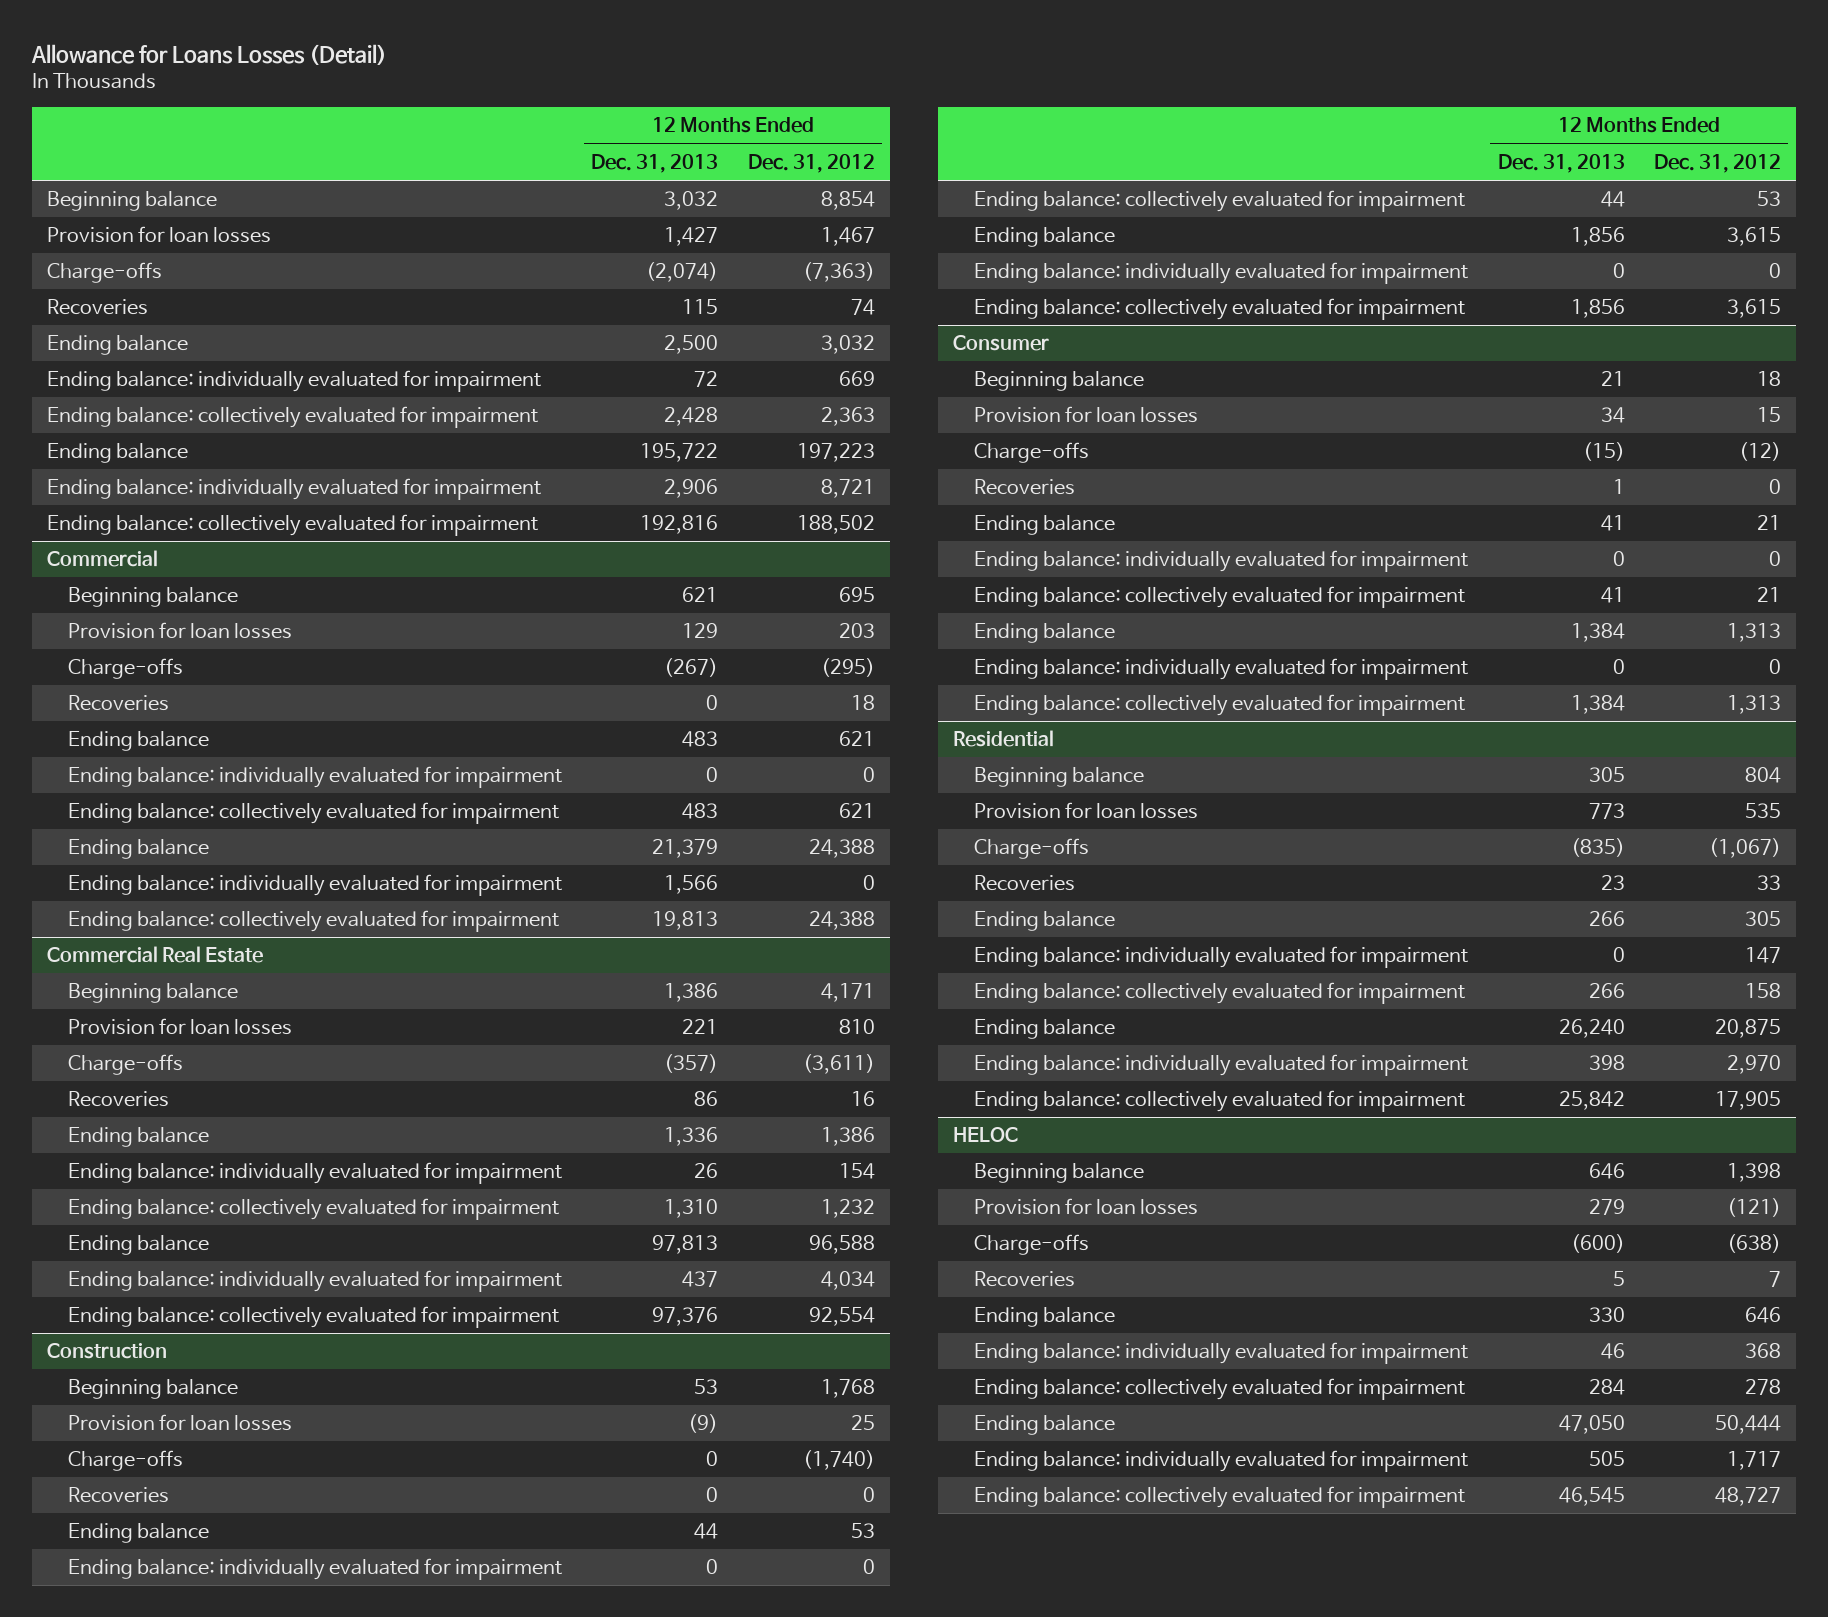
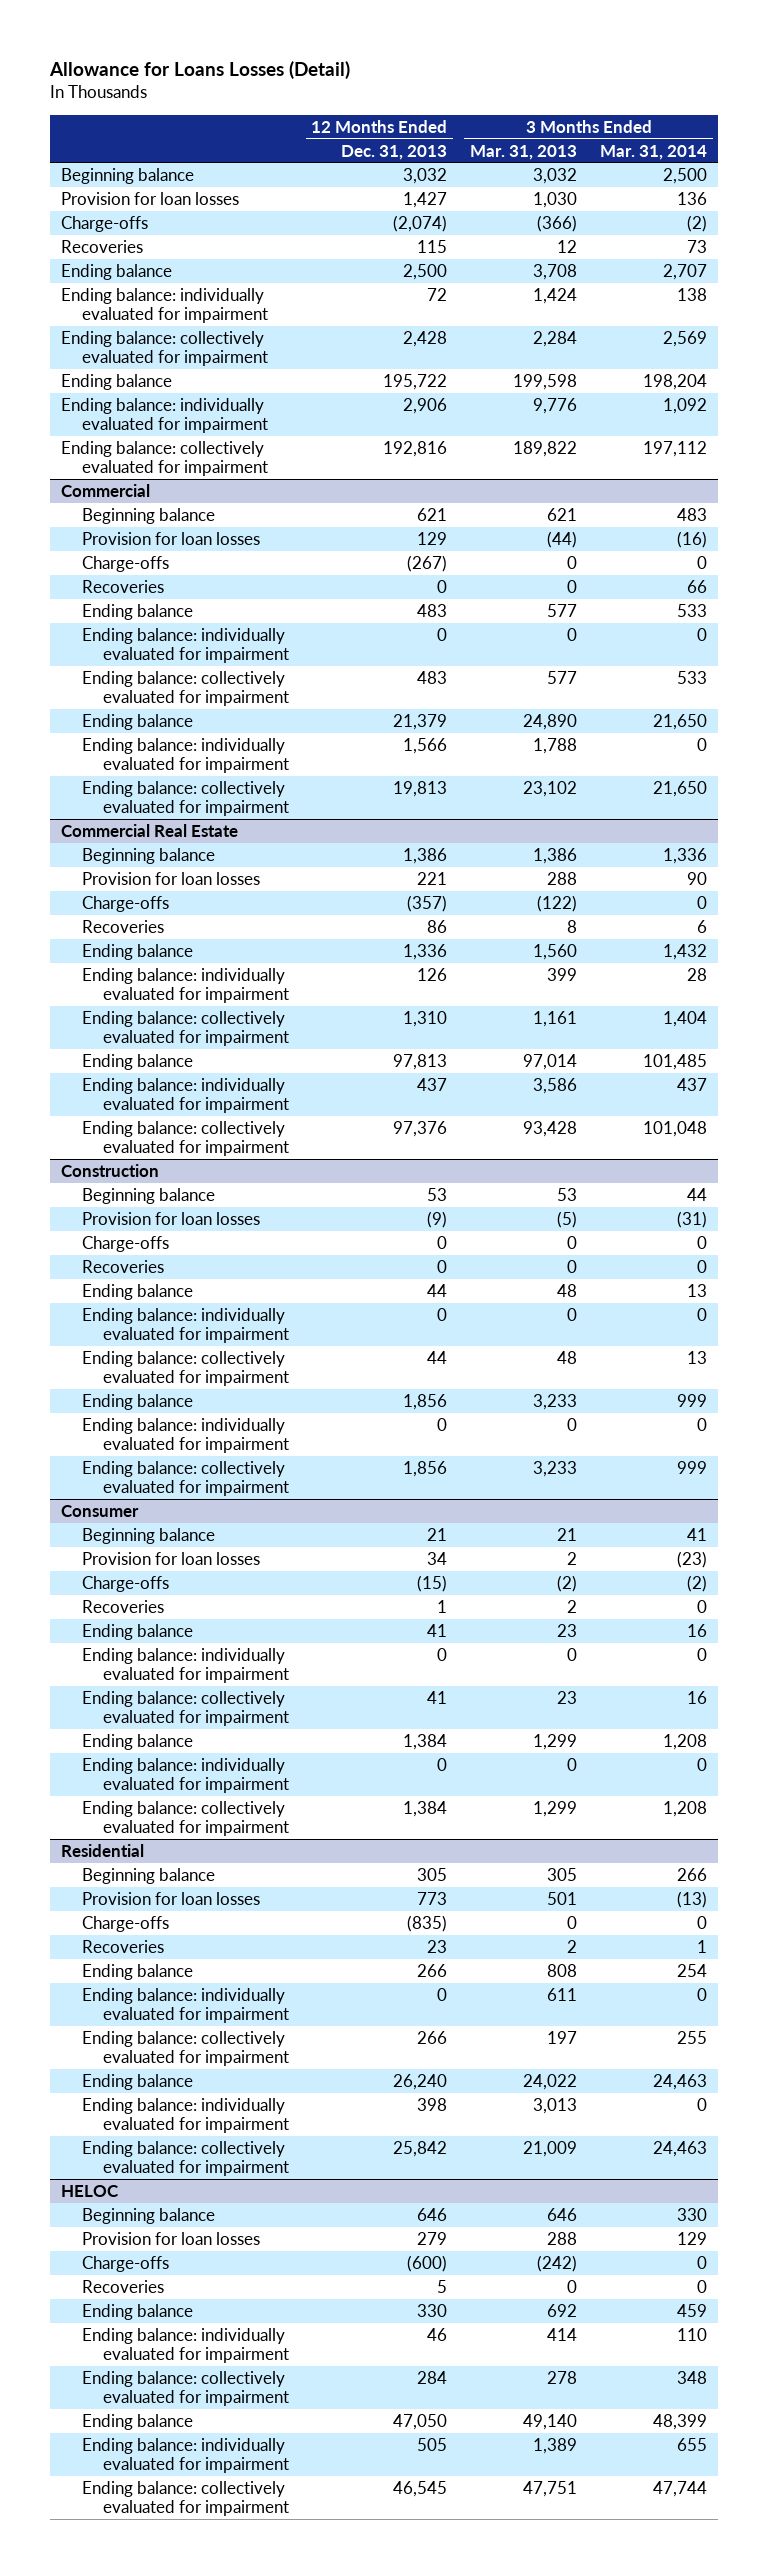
- | 12 Months Ended Dec. 31, 2013 | 12 Months Ended Dec. 31, 2012
+ | 12 Months Ended Dec. 31, 2013 | 3 Months Ended Mar. 31, 2013 | 3 Months Ended Mar. 31, 2014
@ Commercial Real Estate
- Ending balance: individually evaluated for impairment | 26 | 154
+ Ending balance: individually evaluated for impairment | 126 | 399 | 28

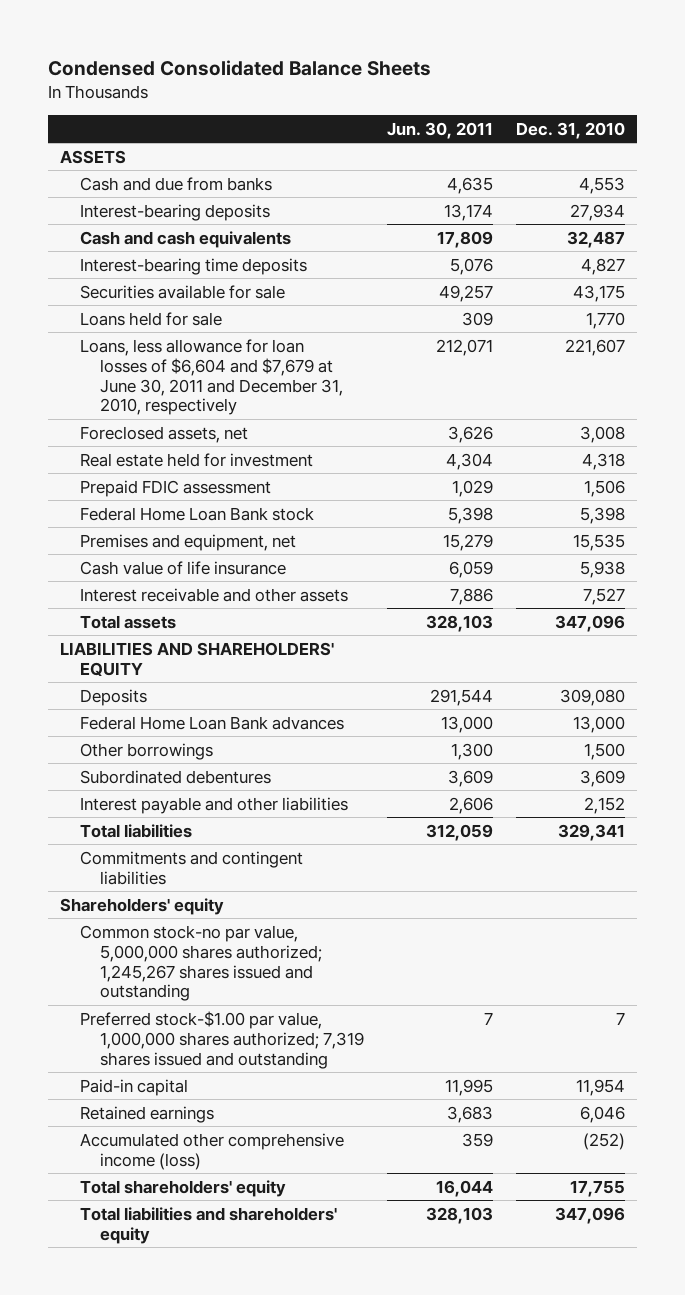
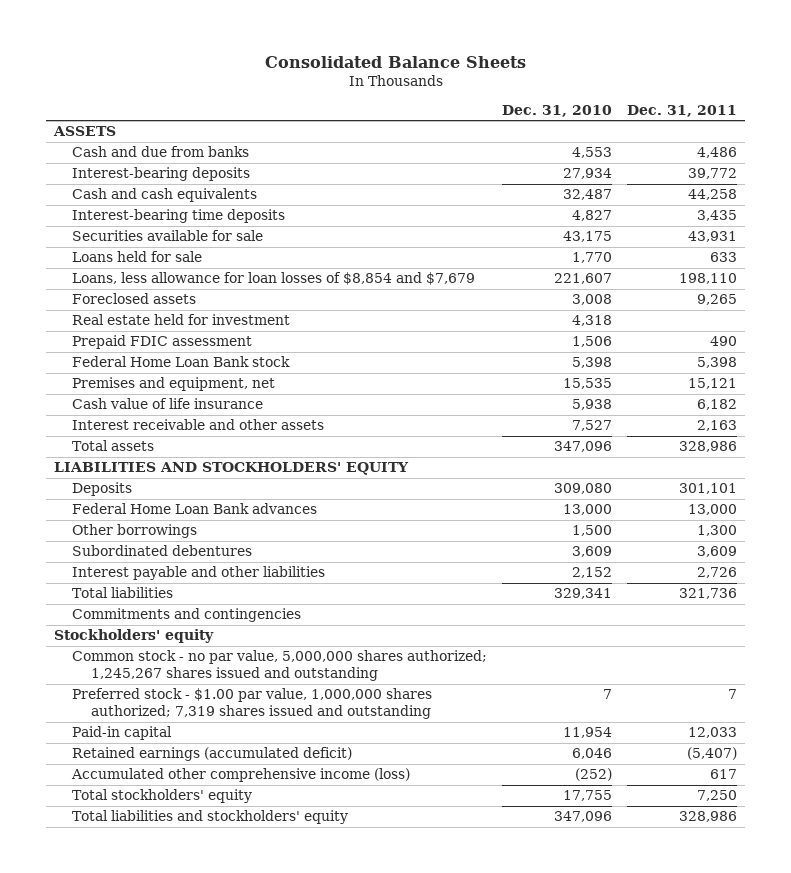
- Condensed Consolidated Balance Sheets
+ Consolidated Balance Sheets
- | Jun. 30, 2011 | Dec. 31, 2010
+ | Dec. 31, 2010 | Dec. 31, 2011
- Loans, less allowance for loan losses of $6,604 and $7,679 at June 30, 2011 and December 31, 2010, respectively | 212,071 | 221,607
- Foreclosed assets, net | 3,626 | 3,008
+ Loans, less allowance for loan losses of $8,854 and $7,679 | 221,607 | 198,110
+ Foreclosed assets | 3,008 | 9,265
- LIABILITIES AND SHAREHOLDERS' EQUITY
+ LIABILITIES AND STOCKHOLDERS' EQUITY
- Commitments and contingent liabilities
- Shareholders' equity
- Common stock-no par value, 5,000,000 shares authorized; 1,245,267 shares issued and outstanding
- Preferred stock-$1.00 par value, 1,000,000 shares authorized; 7,319 shares issued and outstanding | 7 | 7
+ Commitments and contingencies
+ Stockholders' equity
+ Common stock - no par value, 5,000,000 shares authorized; 1,245,267 shares issued and outstanding
+ Preferred stock - $1.00 par value, 1,000,000 shares authorized; 7,319 shares issued and outstanding | 7 | 7
- Retained earnings | 3,683 | 6,046
+ Retained earnings (accumulated deficit) | 6,046 | (5,407)
- Total shareholders' equity | 16,044 | 17,755
- Total liabilities and shareholders' equity | 328,103 | 347,096
+ Total stockholders' equity | 17,755 | 7,250
+ Total liabilities and stockholders' equity | 347,096 | 328,986

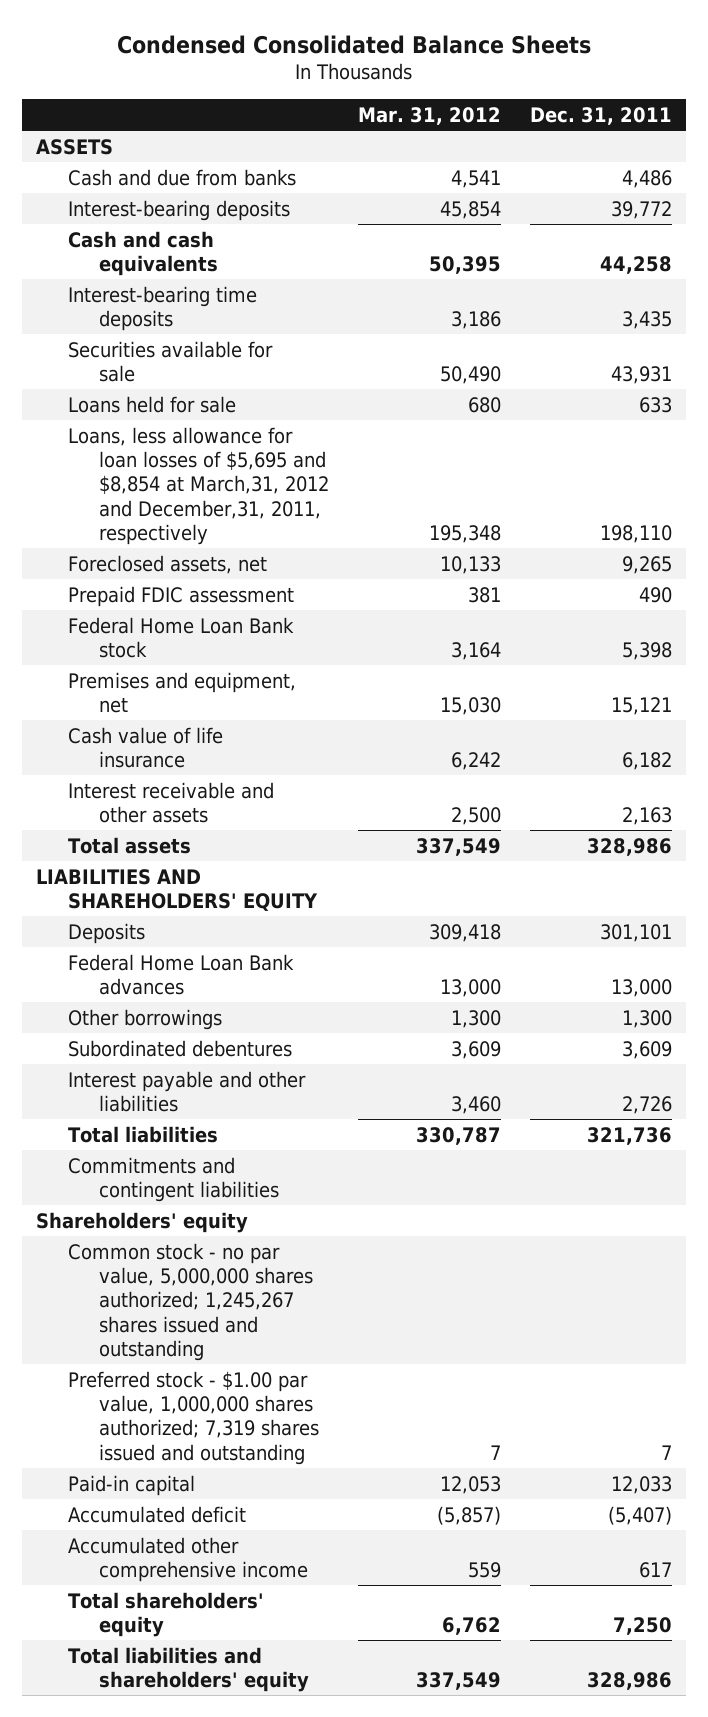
- Consolidated Balance Sheets
+ Condensed Consolidated Balance Sheets
- | Dec. 31, 2010 | Dec. 31, 2011
+ | Mar. 31, 2012 | Dec. 31, 2011
- Loans, less allowance for loan losses of $8,854 and $7,679 | 221,607 | 198,110
- Foreclosed assets | 3,008 | 9,265
- Real estate held for investment | 4,318 |
+ Loans, less allowance for loan losses of $5,695 and $8,854 at March,31, 2012 and December,31, 2011, respectively | 195,348 | 198,110
+ Foreclosed assets, net | 10,133 | 9,265
- LIABILITIES AND STOCKHOLDERS' EQUITY
+ LIABILITIES AND SHAREHOLDERS' EQUITY
- Commitments and contingencies
- Stockholders' equity
+ Commitments and contingent liabilities
+ Shareholders' equity
- Retained earnings (accumulated deficit) | 6,046 | (5,407)
- Accumulated other comprehensive income (loss) | (252) | 617
- Total stockholders' equity | 17,755 | 7,250
- Total liabilities and stockholders' equity | 347,096 | 328,986
+ Accumulated deficit | (5,857) | (5,407)
+ Accumulated other comprehensive income | 559 | 617
+ Total shareholders' equity | 6,762 | 7,250
+ Total liabilities and shareholders' equity | 337,549 | 328,986

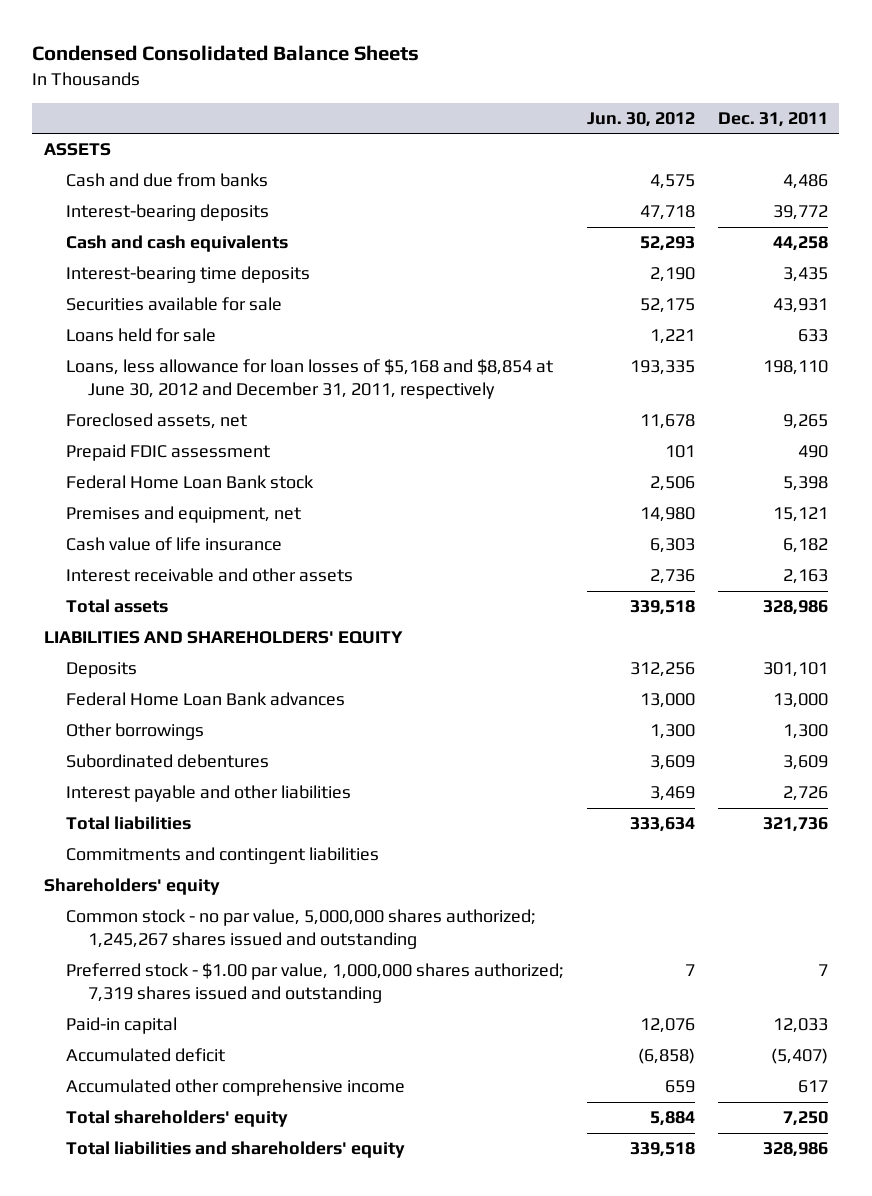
- | Mar. 31, 2012 | Dec. 31, 2011
+ | Jun. 30, 2012 | Dec. 31, 2011
- Loans, less allowance for loan losses of $5,695 and $8,854 at March,31, 2012 and December,31, 2011, respectively | 195,348 | 198,110
+ Loans, less allowance for loan losses of $5,168 and $8,854 at June 30, 2012 and December 31, 2011, respectively | 193,335 | 198,110

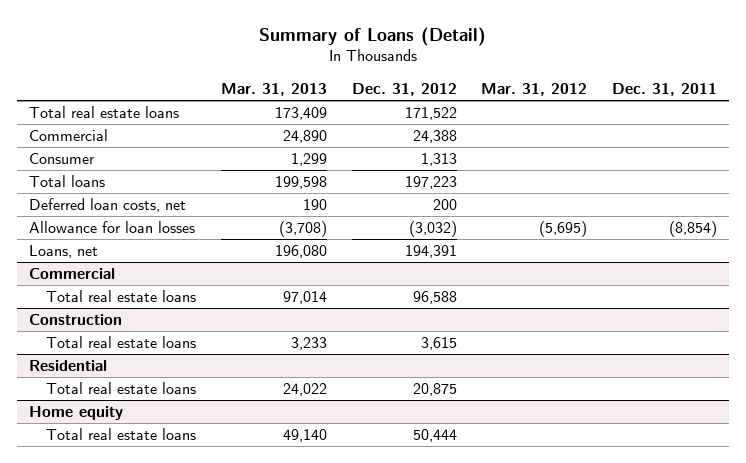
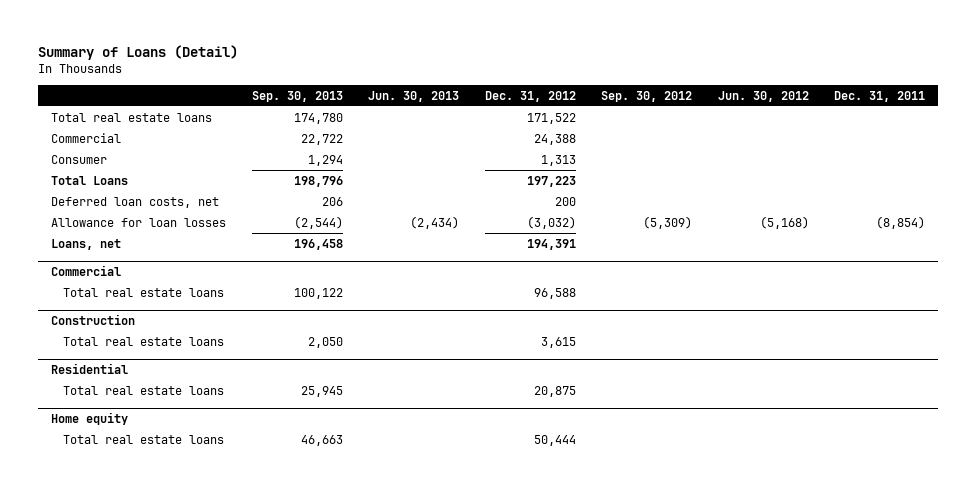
- | Mar. 31, 2013 | Dec. 31, 2012 | Mar. 31, 2012 | Dec. 31, 2011
+ | Sep. 30, 2013 | Jun. 30, 2013 | Dec. 31, 2012 | Sep. 30, 2012 | Jun. 30, 2012 | Dec. 31, 2011
- Total loans | 199,598 | 197,223 | |
+ Total Loans | 198,796 | | 197,223 | | |

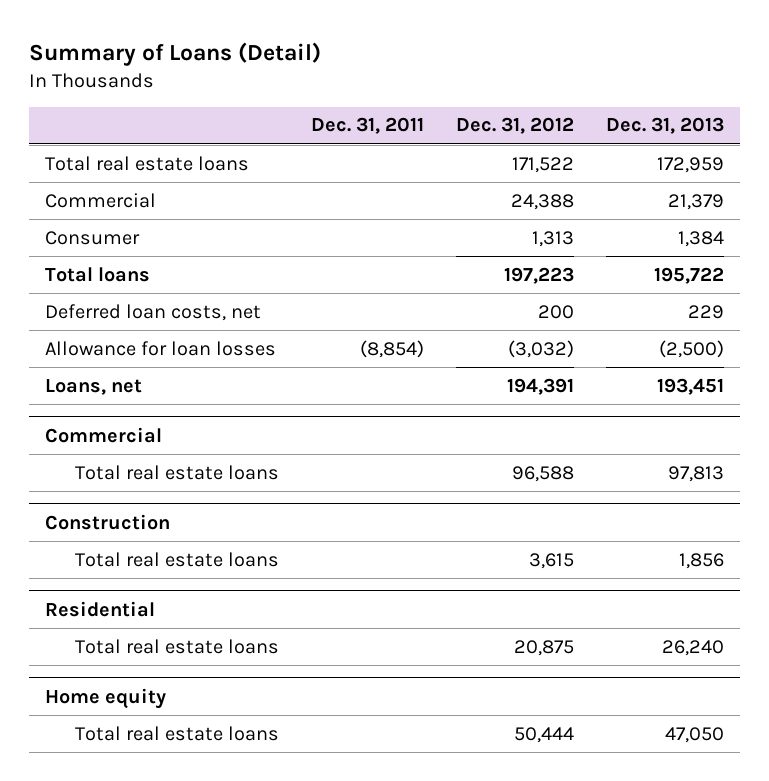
- | Sep. 30, 2013 | Jun. 30, 2013 | Dec. 31, 2012 | Sep. 30, 2012 | Jun. 30, 2012 | Dec. 31, 2011
+ | Dec. 31, 2011 | Dec. 31, 2012 | Dec. 31, 2013
- Total Loans | 198,796 | | 197,223 | | |
+ Total loans | | 197,223 | 195,722

